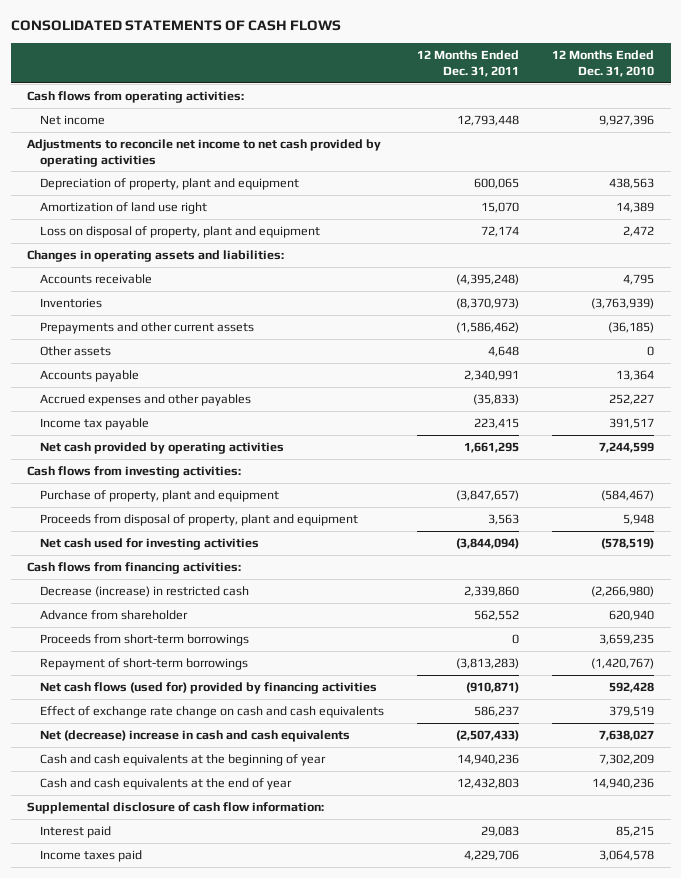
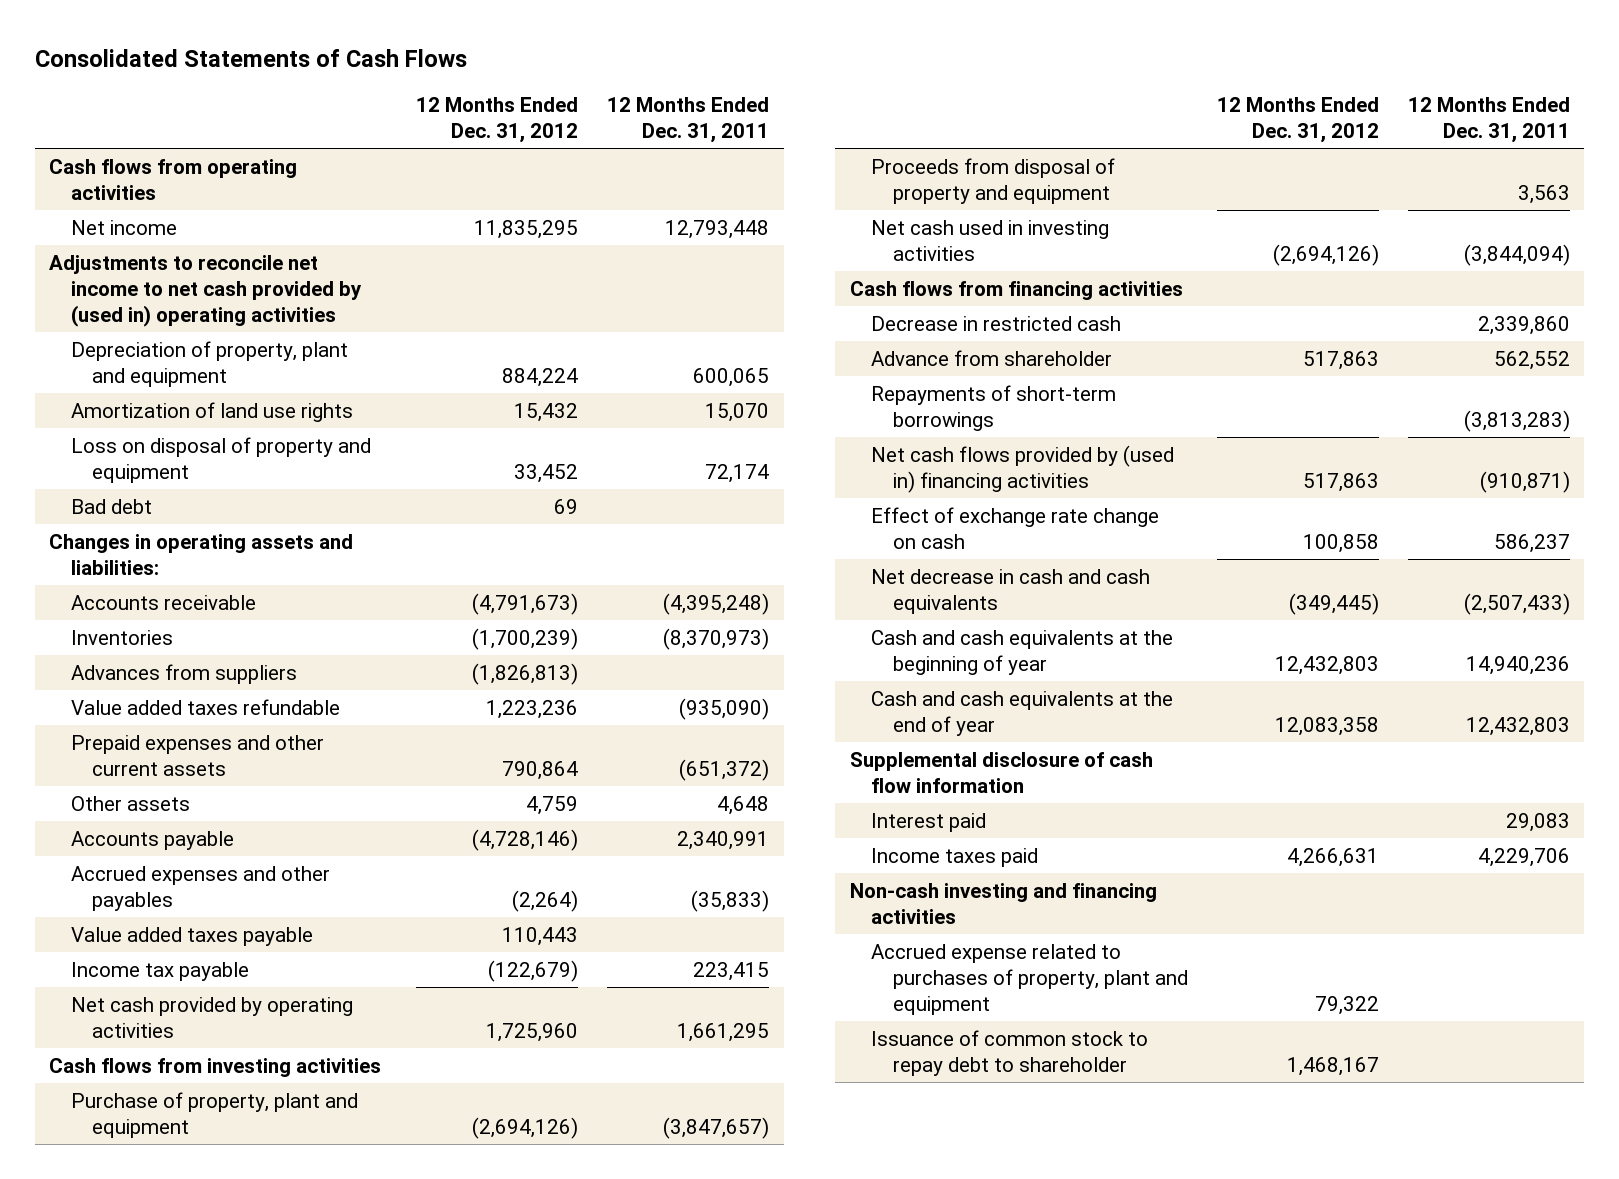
- CONSOLIDATED STATEMENTS OF CASH FLOWS
+ Consolidated Statements of Cash Flows
- | 12 Months Ended Dec. 31, 2011 | 12 Months Ended Dec. 31, 2010
+ | 12 Months Ended Dec. 31, 2012 | 12 Months Ended Dec. 31, 2011
- Cash flows from operating activities:
+ Cash flows from operating activities
- Adjustments to reconcile net income to net cash provided by operating activities
+ Adjustments to reconcile net income to net cash provided by (used in) operating activities
- Amortization of land use right | 15,070 | 14,389
- Loss on disposal of property, plant and equipment | 72,174 | 2,472
+ Amortization of land use rights | 15,432 | 15,070
+ Loss on disposal of property and equipment | 33,452 | 72,174
+ Bad debt | 69 |
- Prepayments and other current assets | (1,586,462) | (36,185)
+ Advances from suppliers | (1,826,813) |
+ Value added taxes refundable | 1,223,236 | (935,090)
+ Prepaid expenses and other current assets | 790,864 | (651,372)
+ Value added taxes payable | 110,443 |
- Cash flows from investing activities:
+ Cash flows from investing activities
- Proceeds from disposal of property, plant and equipment | 3,563 | 5,948
- Net cash used for investing activities | (3,844,094) | (578,519)
- Cash flows from financing activities:
- Decrease (increase) in restricted cash | 2,339,860 | (2,266,980)
+ Proceeds from disposal of property and equipment | | 3,563
+ Net cash used in investing activities | (2,694,126) | (3,844,094)
+ Cash flows from financing activities
+ Decrease in restricted cash | | 2,339,860
- Proceeds from short-term borrowings | 0 | 3,659,235
- Repayment of short-term borrowings | (3,813,283) | (1,420,767)
- Net cash flows (used for) provided by financing activities | (910,871) | 592,428
- Effect of exchange rate change on cash and cash equivalents | 586,237 | 379,519
- Net (decrease) increase in cash and cash equivalents | (2,507,433) | 7,638,027
+ Repayments of short-term borrowings | | (3,813,283)
+ Net cash flows provided by (used in) financing activities | 517,863 | (910,871)
+ Effect of exchange rate change on cash | 100,858 | 586,237
+ Net decrease in cash and cash equivalents | (349,445) | (2,507,433)
- Supplemental disclosure of cash flow information:
+ Supplemental disclosure of cash flow information
+ Non-cash investing and financing activities
+ Accrued expense related to purchases of property, plant and equipment | 79,322 |
+ Issuance of common stock to repay debt to shareholder | 1,468,167 |

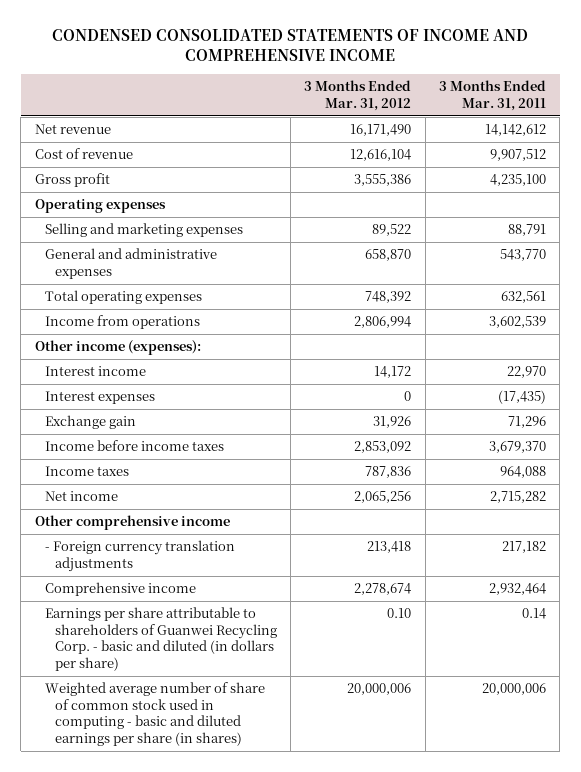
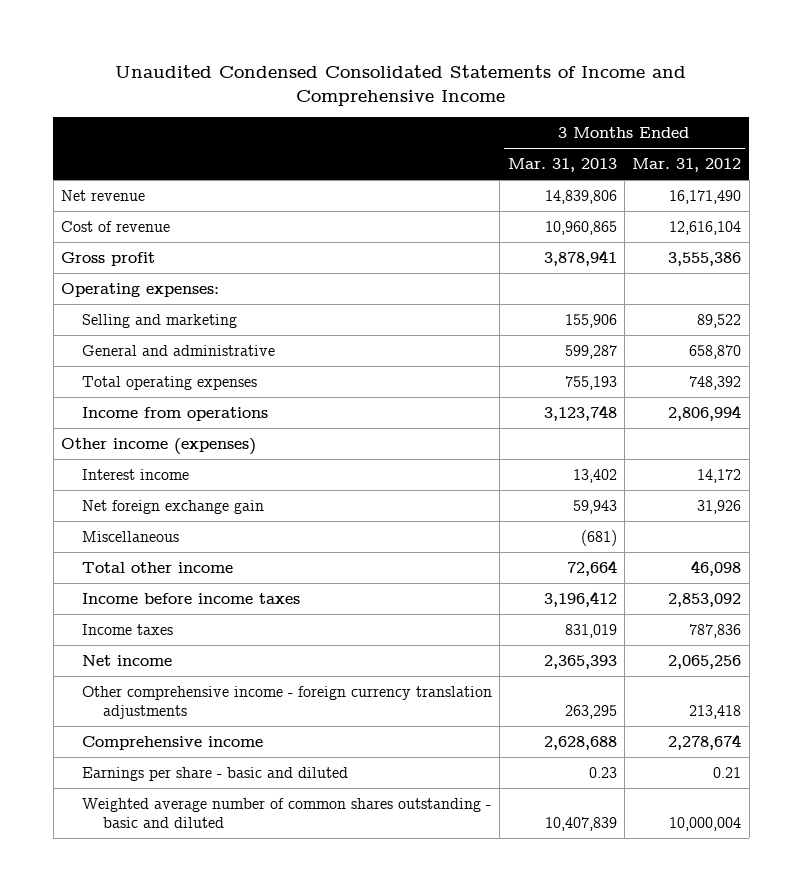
- CONDENSED CONSOLIDATED STATEMENTS OF INCOME AND COMPREHENSIVE INCOME
+ Unaudited Condensed Consolidated Statements of Income and Comprehensive Income
- | 3 Months Ended Mar. 31, 2012 | 3 Months Ended Mar. 31, 2011
+ | 3 Months Ended Mar. 31, 2013 | 3 Months Ended Mar. 31, 2012
- Operating expenses
- Selling and marketing expenses | 89,522 | 88,791
- General and administrative expenses | 658,870 | 543,770
+ Operating expenses:
+ Selling and marketing | 155,906 | 89,522
+ General and administrative | 599,287 | 658,870
- Other income (expenses):
+ Other income (expenses)
- Interest expenses | 0 | (17,435)
- Exchange gain | 31,926 | 71,296
+ Net foreign exchange gain | 59,943 | 31,926
+ Miscellaneous | (681) |
+ Total other income | 72,664 | 46,098
- Other comprehensive income
- - Foreign currency translation adjustments | 213,418 | 217,182
+ Other comprehensive income - foreign currency translation adjustments | 263,295 | 213,418
- Earnings per share attributable to shareholders of Guanwei Recycling Corp. - basic and diluted (in dollars per share) | 0.10 | 0.14
- Weighted average number of share of common stock used in computing - basic and diluted earnings per share (in shares) | 20,000,006 | 20,000,006
+ Earnings per share - basic and diluted | 0.23 | 0.21
+ Weighted average number of common shares outstanding - basic and diluted | 10,407,839 | 10,000,004

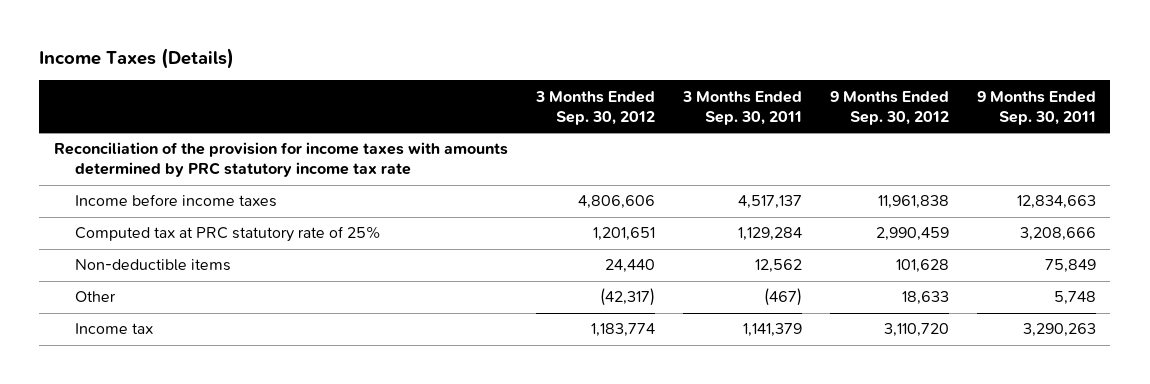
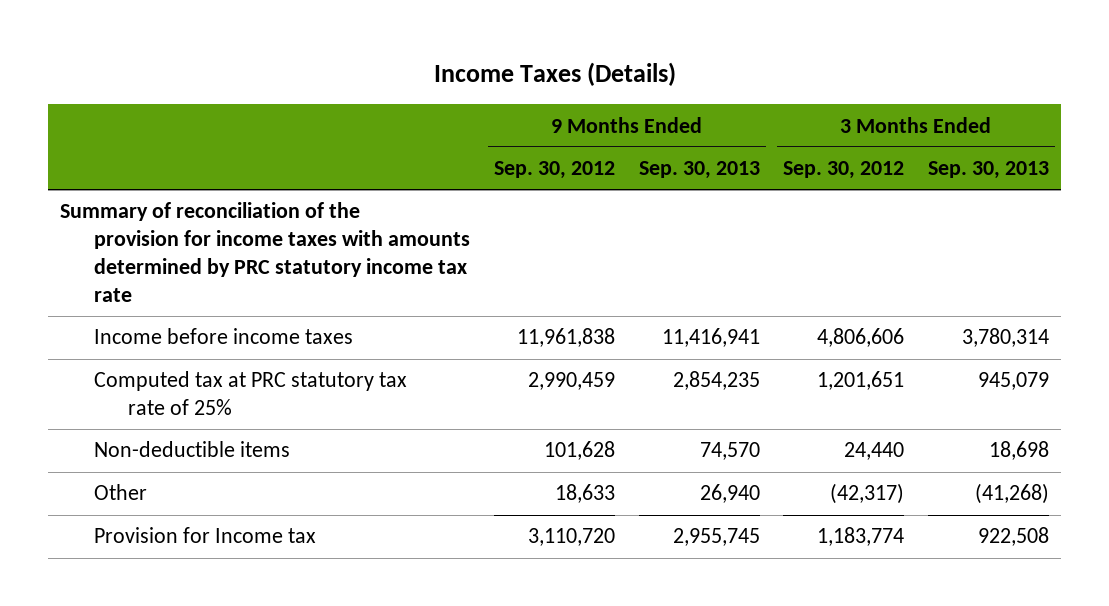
- | 3 Months Ended Sep. 30, 2012 | 3 Months Ended Sep. 30, 2011 | 9 Months Ended Sep. 30, 2012 | 9 Months Ended Sep. 30, 2011
+ | 9 Months Ended Sep. 30, 2012 | 9 Months Ended Sep. 30, 2013 | 3 Months Ended Sep. 30, 2012 | 3 Months Ended Sep. 30, 2013
- Reconciliation of the provision for income taxes with amounts determined by PRC statutory income tax rate
+ Summary of reconciliation of the provision for income taxes with amounts determined by PRC statutory income tax rate
- Computed tax at PRC statutory rate of 25% | 1,201,651 | 1,129,284 | 2,990,459 | 3,208,666
+ Computed tax at PRC statutory tax rate of 25% | 2,990,459 | 2,854,235 | 1,201,651 | 945,079
- Income tax | 1,183,774 | 1,141,379 | 3,110,720 | 3,290,263
+ Provision for Income tax | 3,110,720 | 2,955,745 | 1,183,774 | 922,508

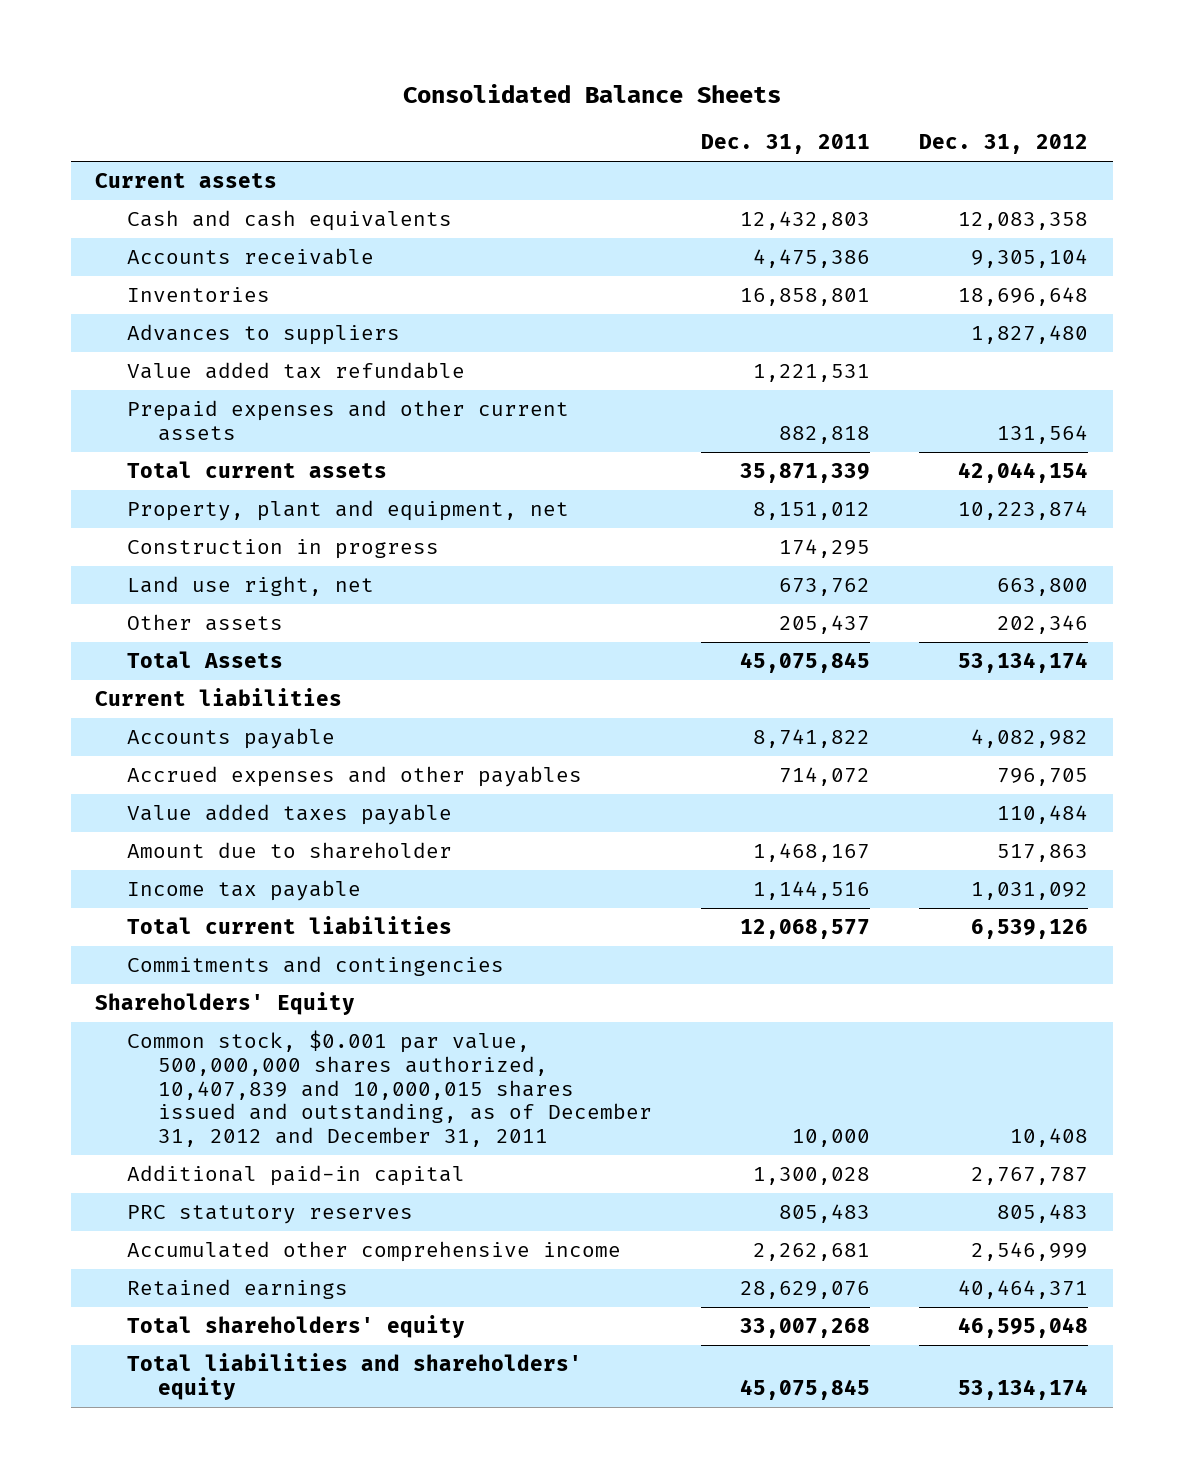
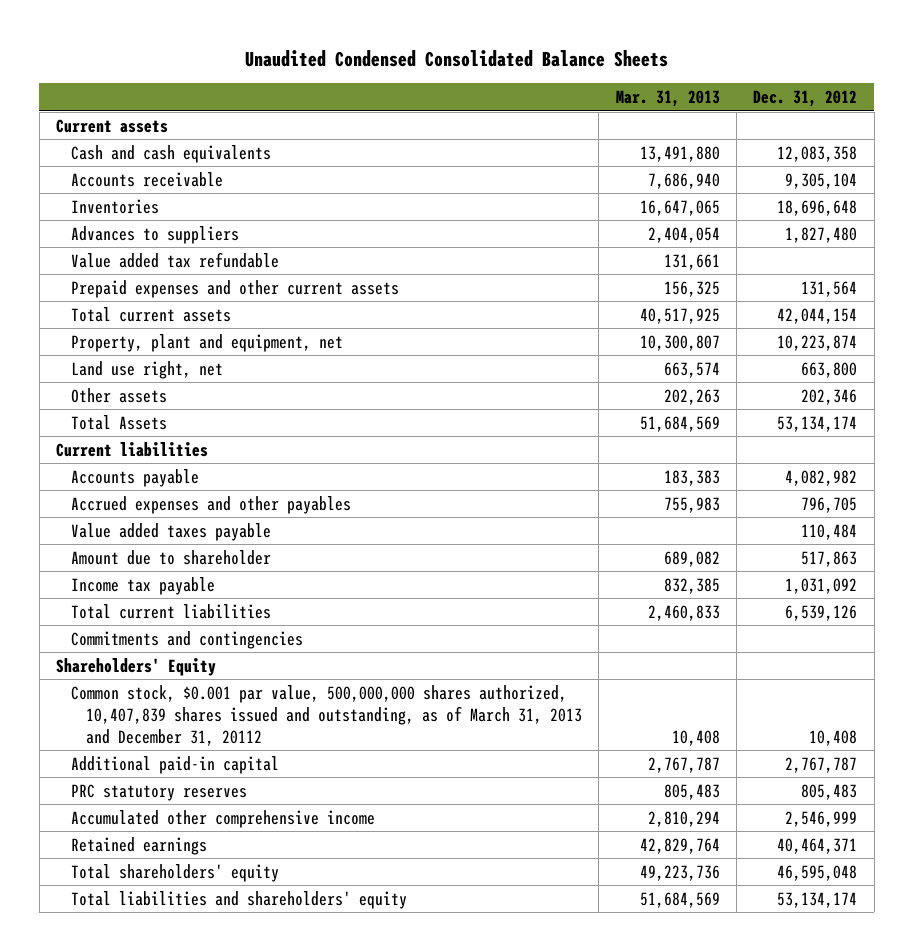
- Consolidated Balance Sheets
+ Unaudited Condensed Consolidated Balance Sheets
- | Dec. 31, 2011 | Dec. 31, 2012
+ | Mar. 31, 2013 | Dec. 31, 2012
- Construction in progress | 174,295 |
- Common stock, $0.001 par value, 500,000,000 shares authorized, 10,407,839 and 10,000,015 shares issued and outstanding, as of December 31, 2012 and December 31, 2011 | 10,000 | 10,408
+ Common stock, $0.001 par value, 500,000,000 shares authorized, 10,407,839 shares issued and outstanding, as of March 31, 2013 and December 31, 20112 | 10,408 | 10,408

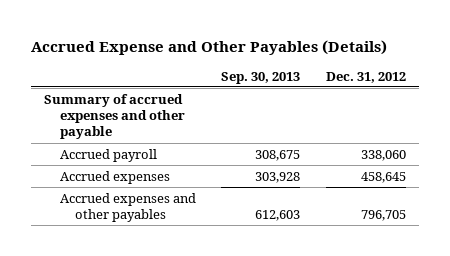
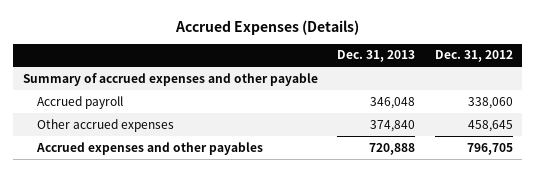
- Accrued Expense and Other Payables (Details)
+ Accrued Expenses (Details)
- | Sep. 30, 2013 | Dec. 31, 2012
+ | Dec. 31, 2013 | Dec. 31, 2012
- Accrued expenses | 303,928 | 458,645
+ Other accrued expenses | 374,840 | 458,645

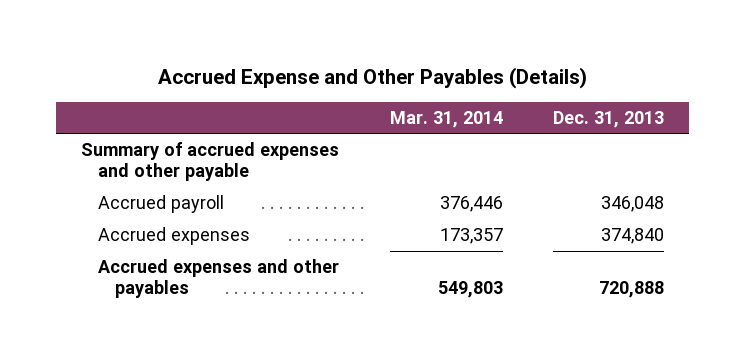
- Accrued Expenses (Details)
+ Accrued Expense and Other Payables (Details)
- | Dec. 31, 2013 | Dec. 31, 2012
+ | Mar. 31, 2014 | Dec. 31, 2013
- Other accrued expenses | 374,840 | 458,645
+ Accrued expenses | 173,357 | 374,840

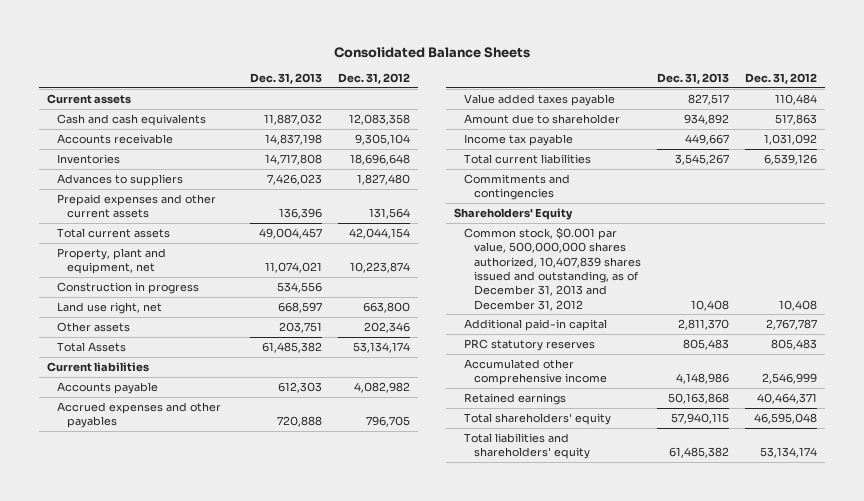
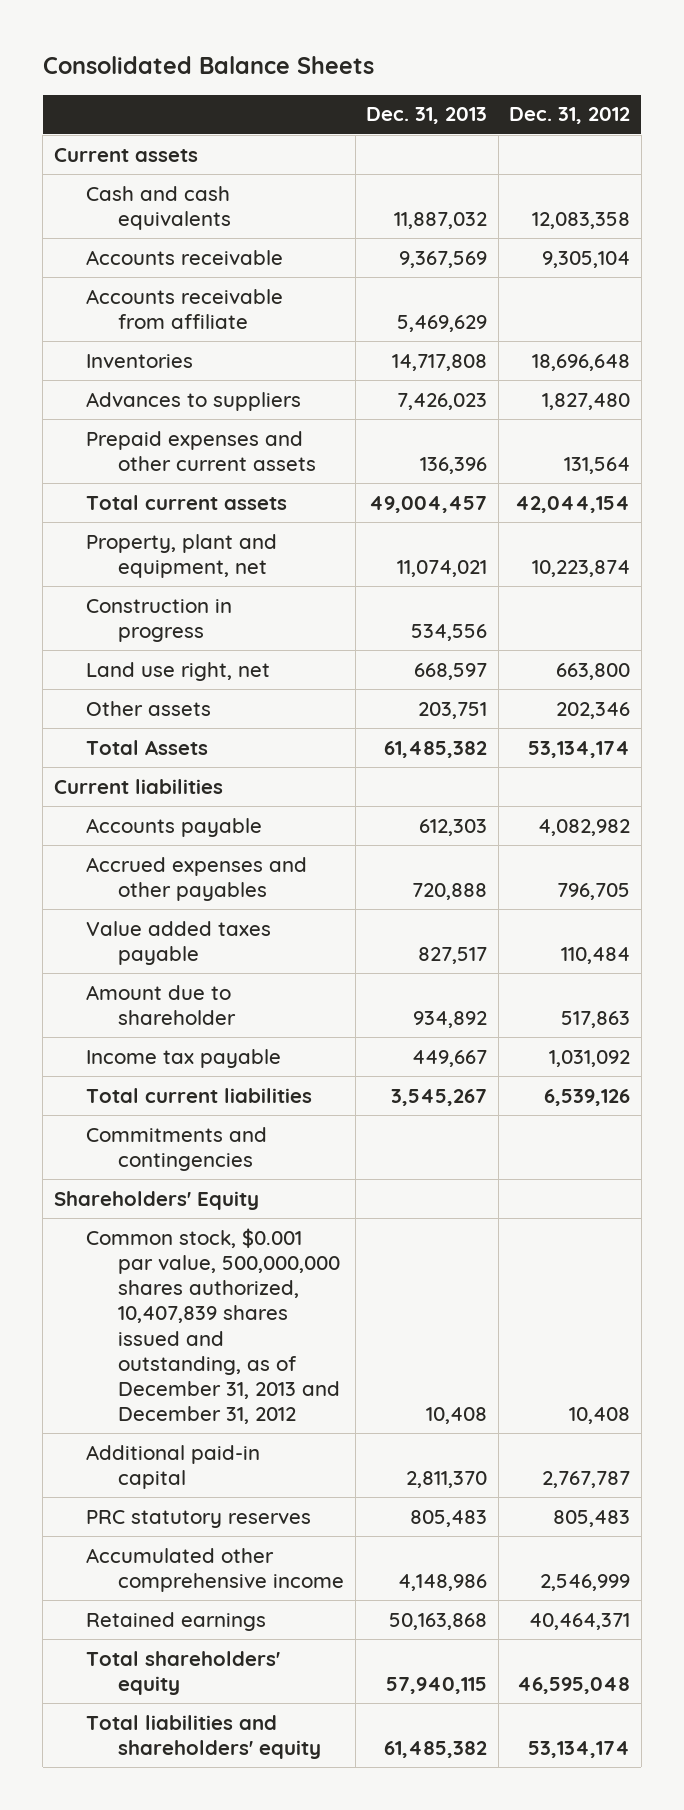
- Accounts receivable | 14,837,198 | 9,305,104
+ Accounts receivable | 9,367,569 | 9,305,104
+ Accounts receivable from affiliate | 5,469,629 |

